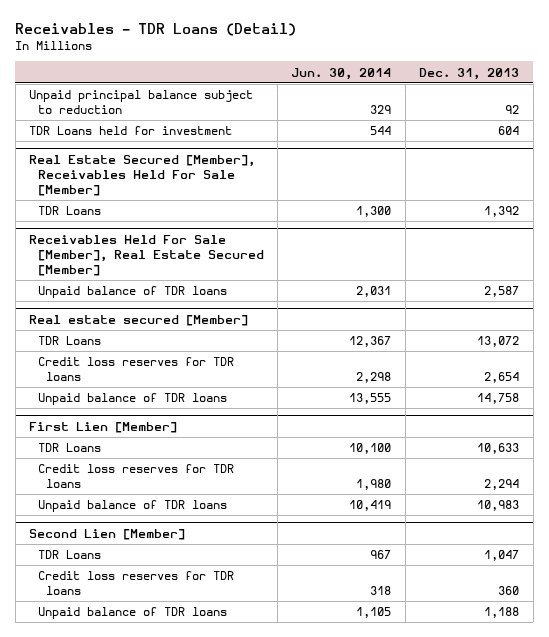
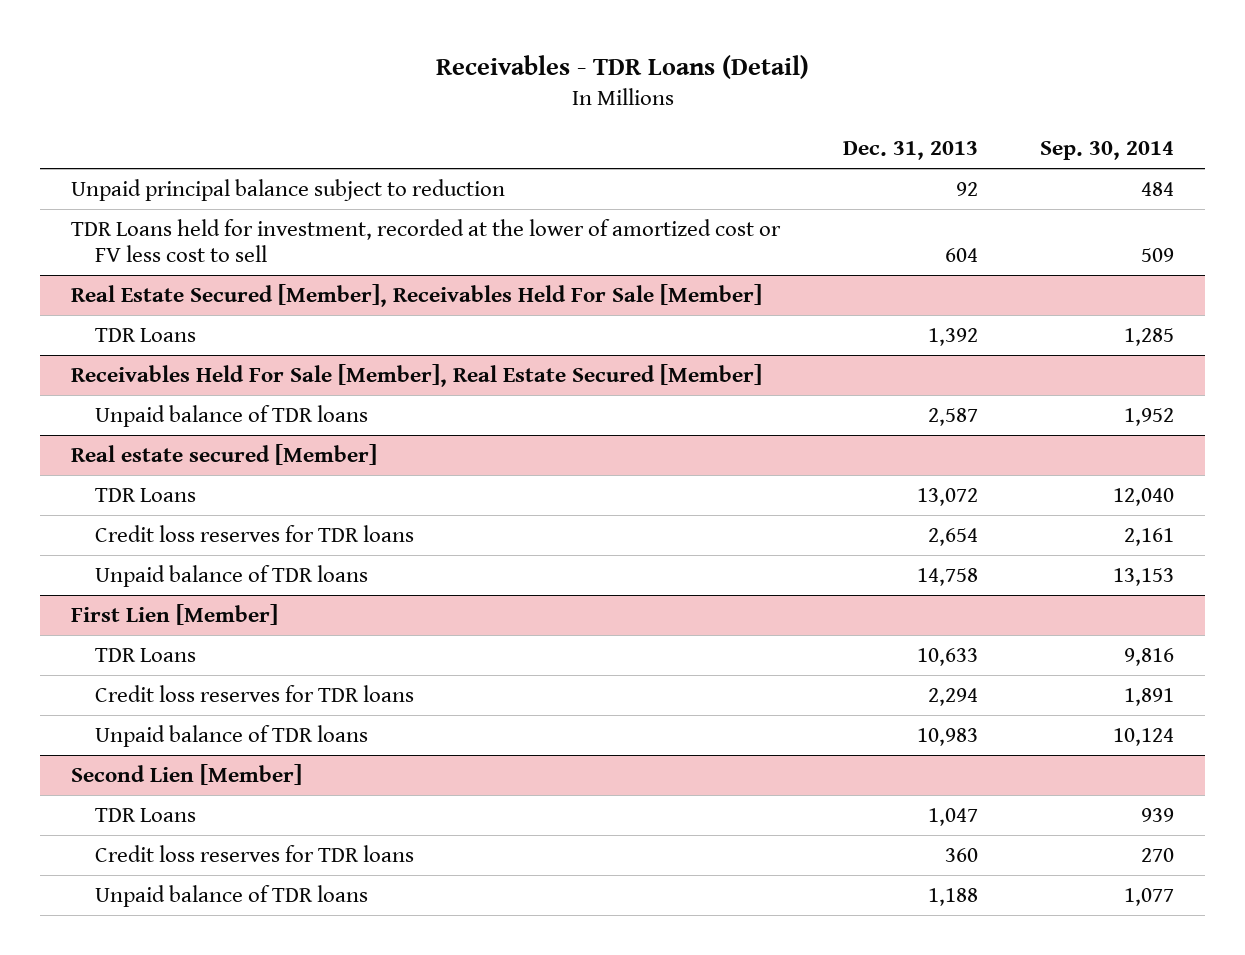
- | Jun. 30, 2014 | Dec. 31, 2013
+ | Dec. 31, 2013 | Sep. 30, 2014
- TDR Loans held for investment | 544 | 604
+ TDR Loans held for investment, recorded at the lower of amortized cost or FV less cost to sell | 604 | 509

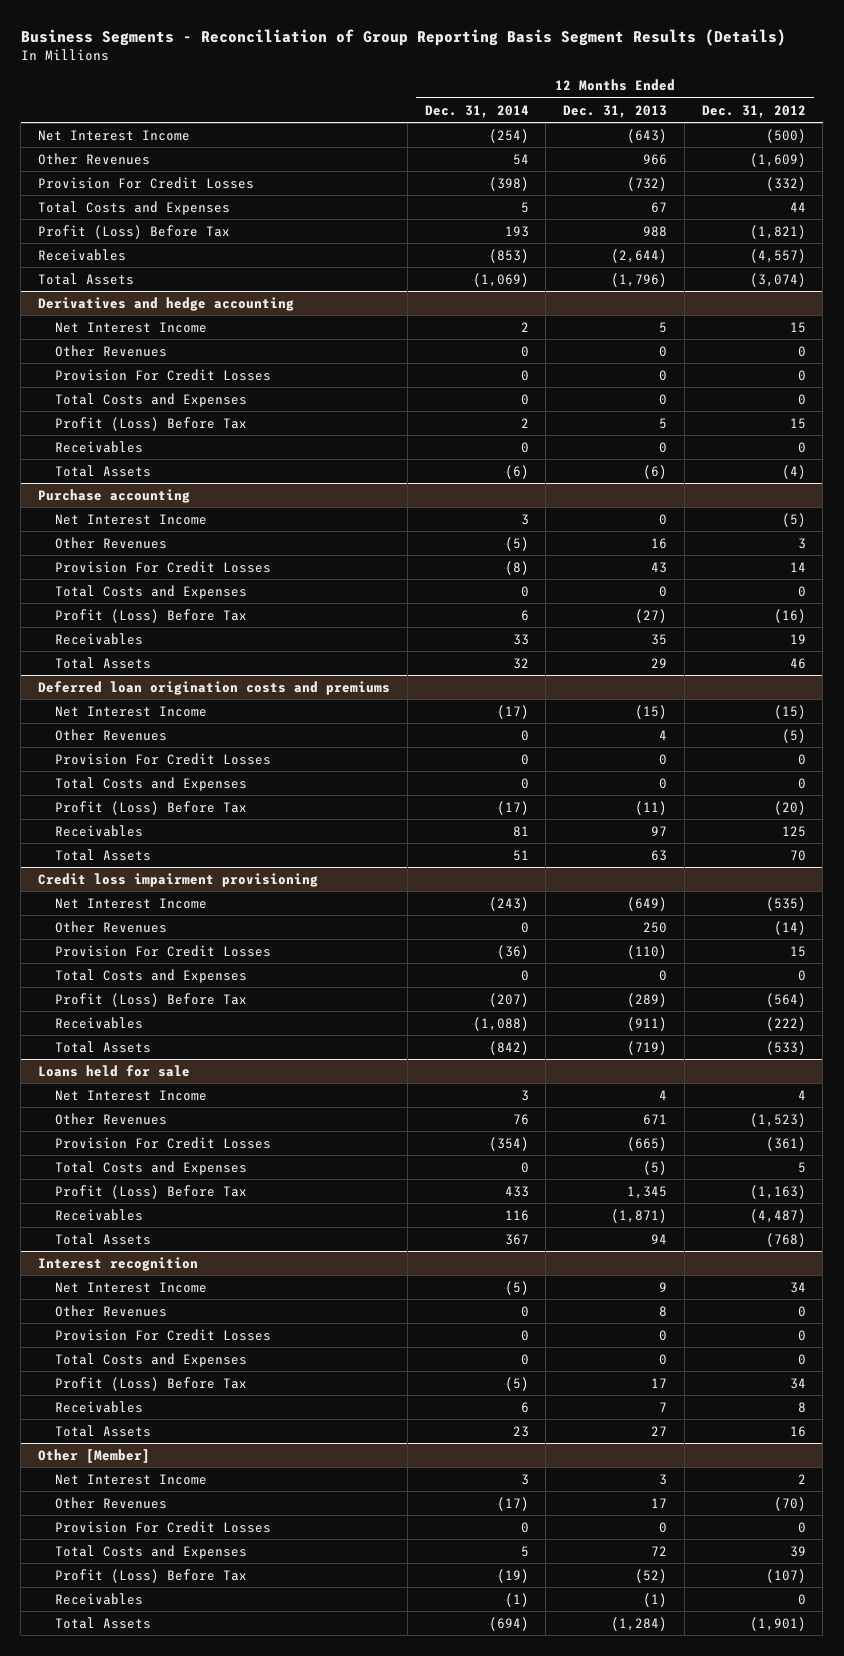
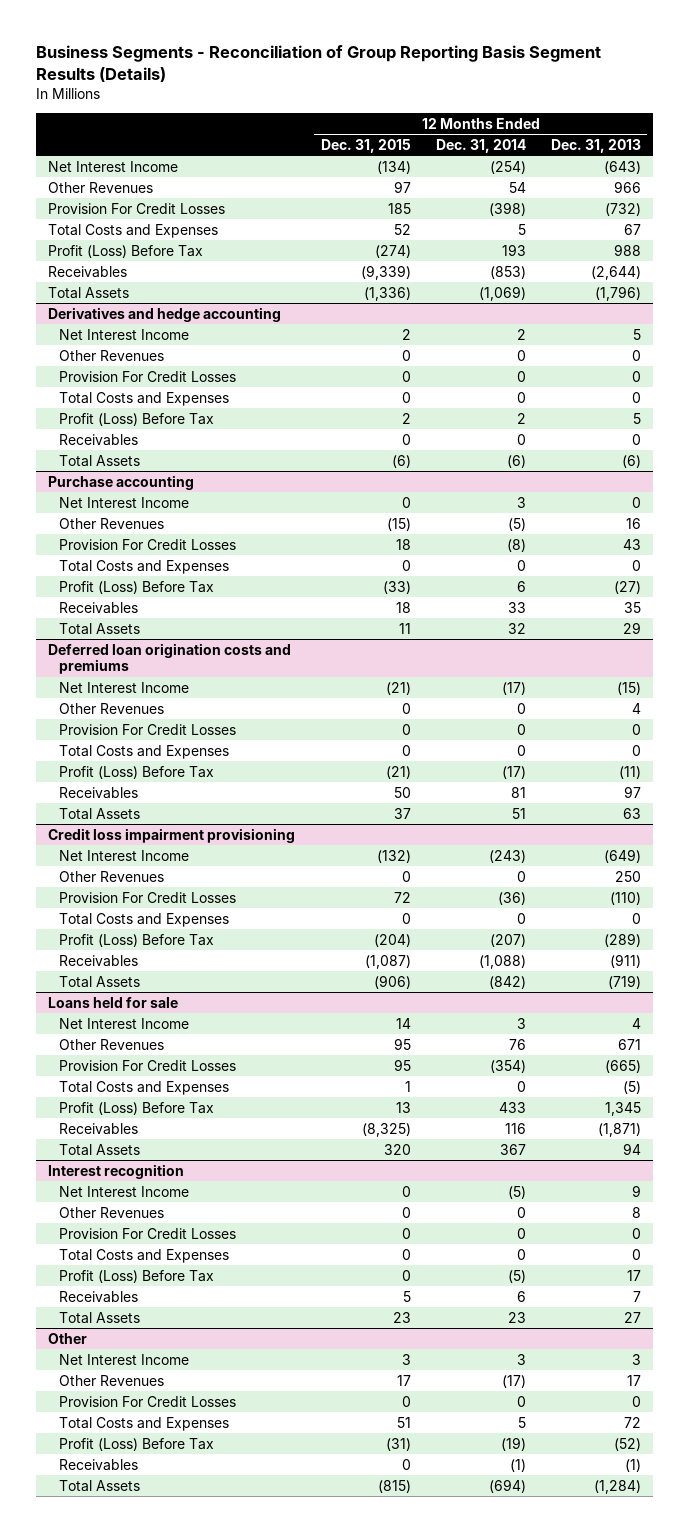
- | 12 Months Ended Dec. 31, 2014 | 12 Months Ended Dec. 31, 2013 | 12 Months Ended Dec. 31, 2012
+ | 12 Months Ended Dec. 31, 2015 | 12 Months Ended Dec. 31, 2014 | 12 Months Ended Dec. 31, 2013
- Other [Member]
+ Other

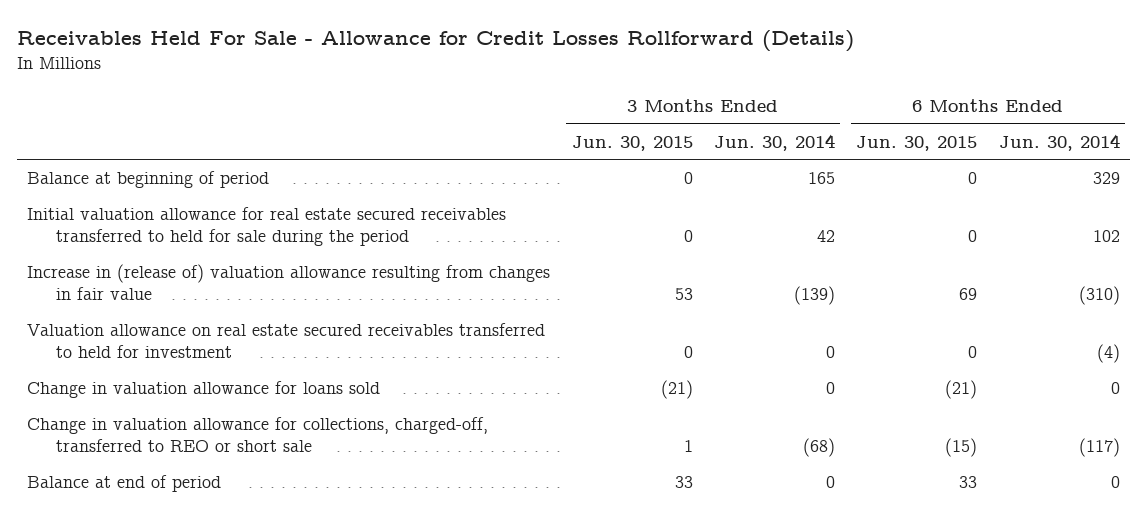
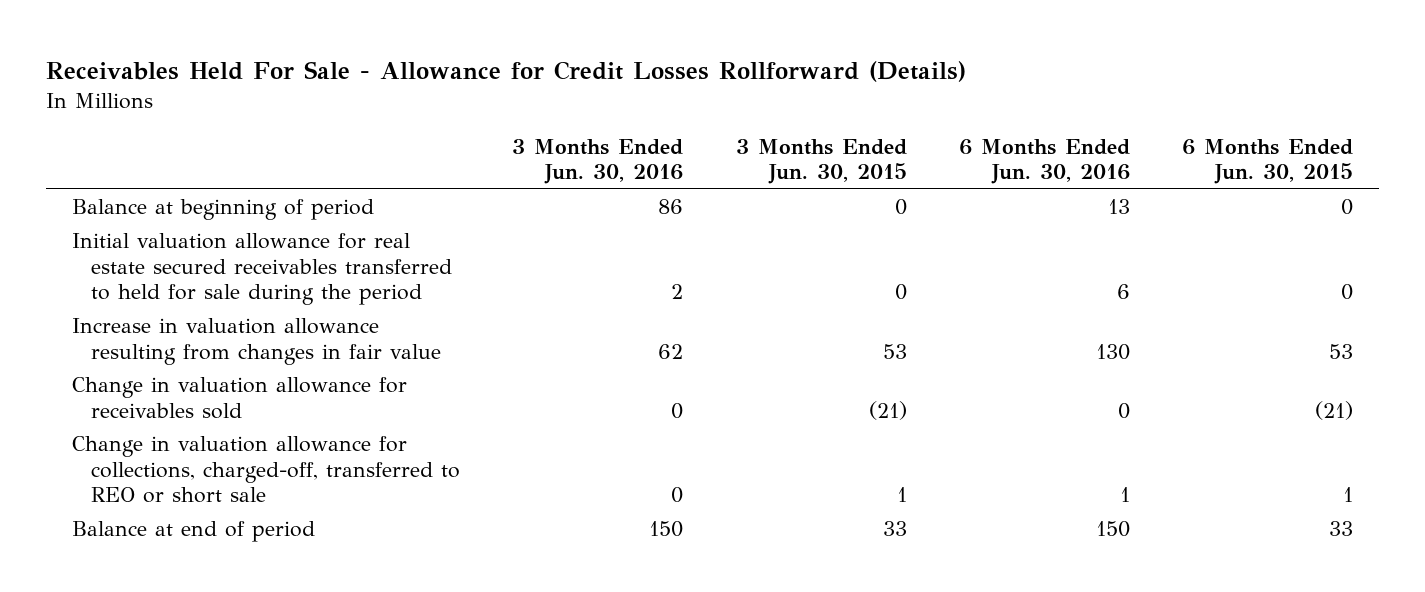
- | 3 Months Ended Jun. 30, 2015 | 3 Months Ended Jun. 30, 2014 | 6 Months Ended Jun. 30, 2015 | 6 Months Ended Jun. 30, 2014
+ | 3 Months Ended Jun. 30, 2016 | 3 Months Ended Jun. 30, 2015 | 6 Months Ended Jun. 30, 2016 | 6 Months Ended Jun. 30, 2015
- Increase in (release of) valuation allowance resulting from changes in fair value | 53 | (139) | 69 | (310)
- Valuation allowance on real estate secured receivables transferred to held for investment | 0 | 0 | 0 | (4)
- Change in valuation allowance for loans sold | (21) | 0 | (21) | 0
- Change in valuation allowance for collections, charged-off, transferred to REO or short sale | 1 | (68) | (15) | (117)
+ Increase in valuation allowance resulting from changes in fair value | 62 | 53 | 130 | 53
+ Change in valuation allowance for receivables sold | 0 | (21) | 0 | (21)
+ Change in valuation allowance for collections, charged-off, transferred to REO or short sale | 0 | 1 | 1 | 1

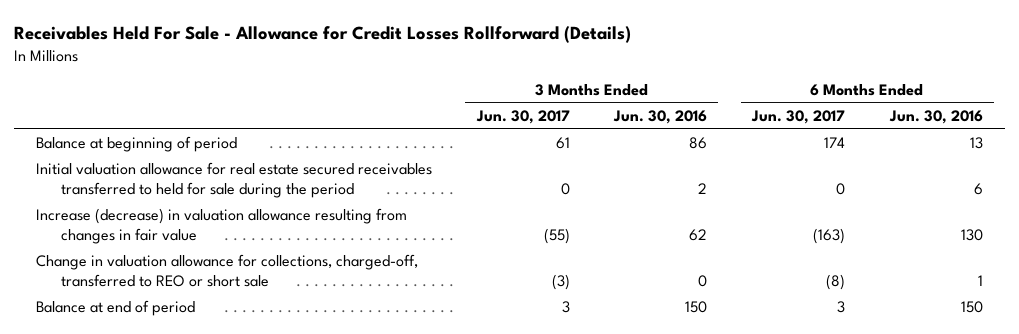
- | 3 Months Ended Jun. 30, 2016 | 3 Months Ended Jun. 30, 2015 | 6 Months Ended Jun. 30, 2016 | 6 Months Ended Jun. 30, 2015
+ | 3 Months Ended Jun. 30, 2017 | 3 Months Ended Jun. 30, 2016 | 6 Months Ended Jun. 30, 2017 | 6 Months Ended Jun. 30, 2016
- Increase in valuation allowance resulting from changes in fair value | 62 | 53 | 130 | 53
- Change in valuation allowance for receivables sold | 0 | (21) | 0 | (21)
+ Increase (decrease) in valuation allowance resulting from changes in fair value | (55) | 62 | (163) | 130

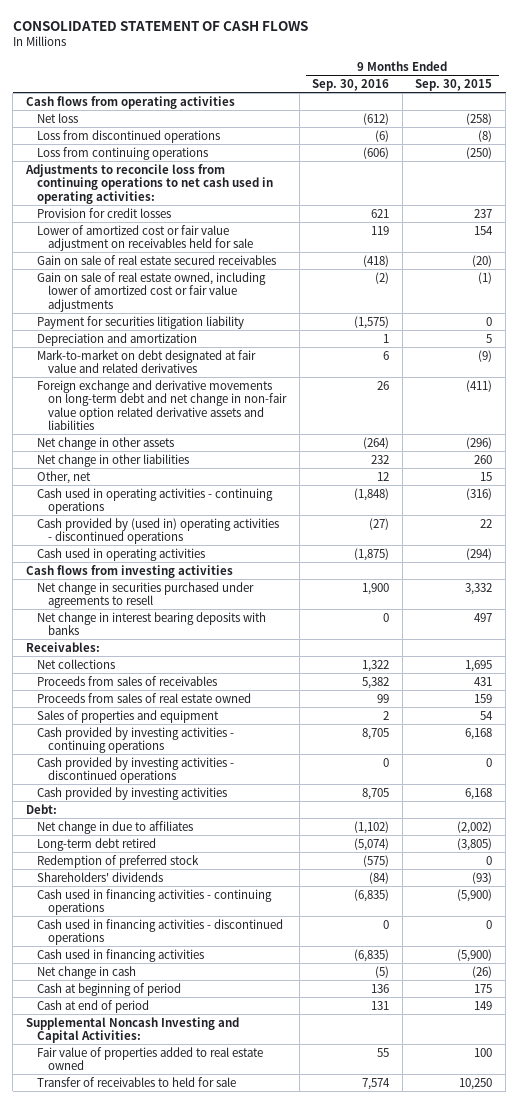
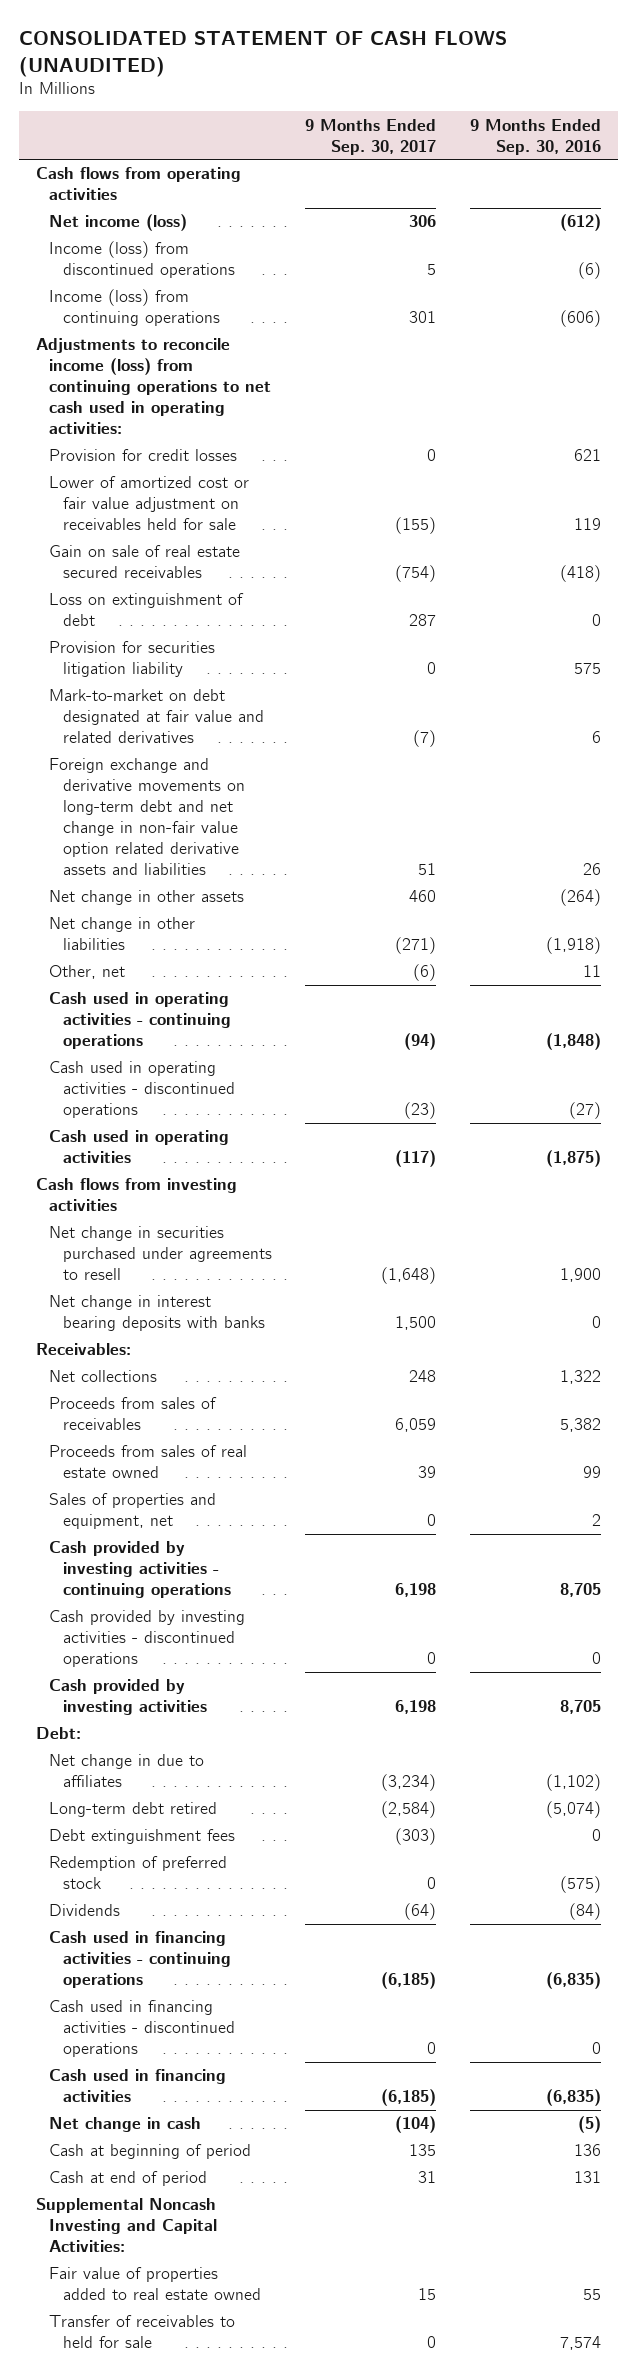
- CONSOLIDATED STATEMENT OF CASH FLOWS
+ CONSOLIDATED STATEMENT OF CASH FLOWS (UNAUDITED)
- | 9 Months Ended Sep. 30, 2016 | 9 Months Ended Sep. 30, 2015
+ | 9 Months Ended Sep. 30, 2017 | 9 Months Ended Sep. 30, 2016
- Net loss | (612) | (258)
- Loss from discontinued operations | (6) | (8)
- Loss from continuing operations | (606) | (250)
- Adjustments to reconcile loss from continuing operations to net cash used in operating activities:
+ Net income (loss) | 306 | (612)
+ Income (loss) from discontinued operations | 5 | (6)
+ Income (loss) from continuing operations | 301 | (606)
+ Adjustments to reconcile income (loss) from continuing operations to net cash used in operating activities:
- Gain on sale of real estate owned, including lower of amortized cost or fair value adjustments | (2) | (1)
- Payment for securities litigation liability | (1,575) | 0
- Depreciation and amortization | 1 | 5
+ Loss on extinguishment of debt | 287 | 0
+ Provision for securities litigation liability | 0 | 575
- Net change in other liabilities | 232 | 260
- Other, net | 12 | 15
+ Net change in other liabilities | (271) | (1,918)
+ Other, net | (6) | 11
- Cash provided by (used in) operating activities - discontinued operations | (27) | 22
+ Cash used in operating activities - discontinued operations | (23) | (27)
- Sales of properties and equipment | 2 | 54
+ Sales of properties and equipment, net | 0 | 2
+ Debt extinguishment fees | (303) | 0
- Shareholders' dividends | (84) | (93)
+ Dividends | (64) | (84)

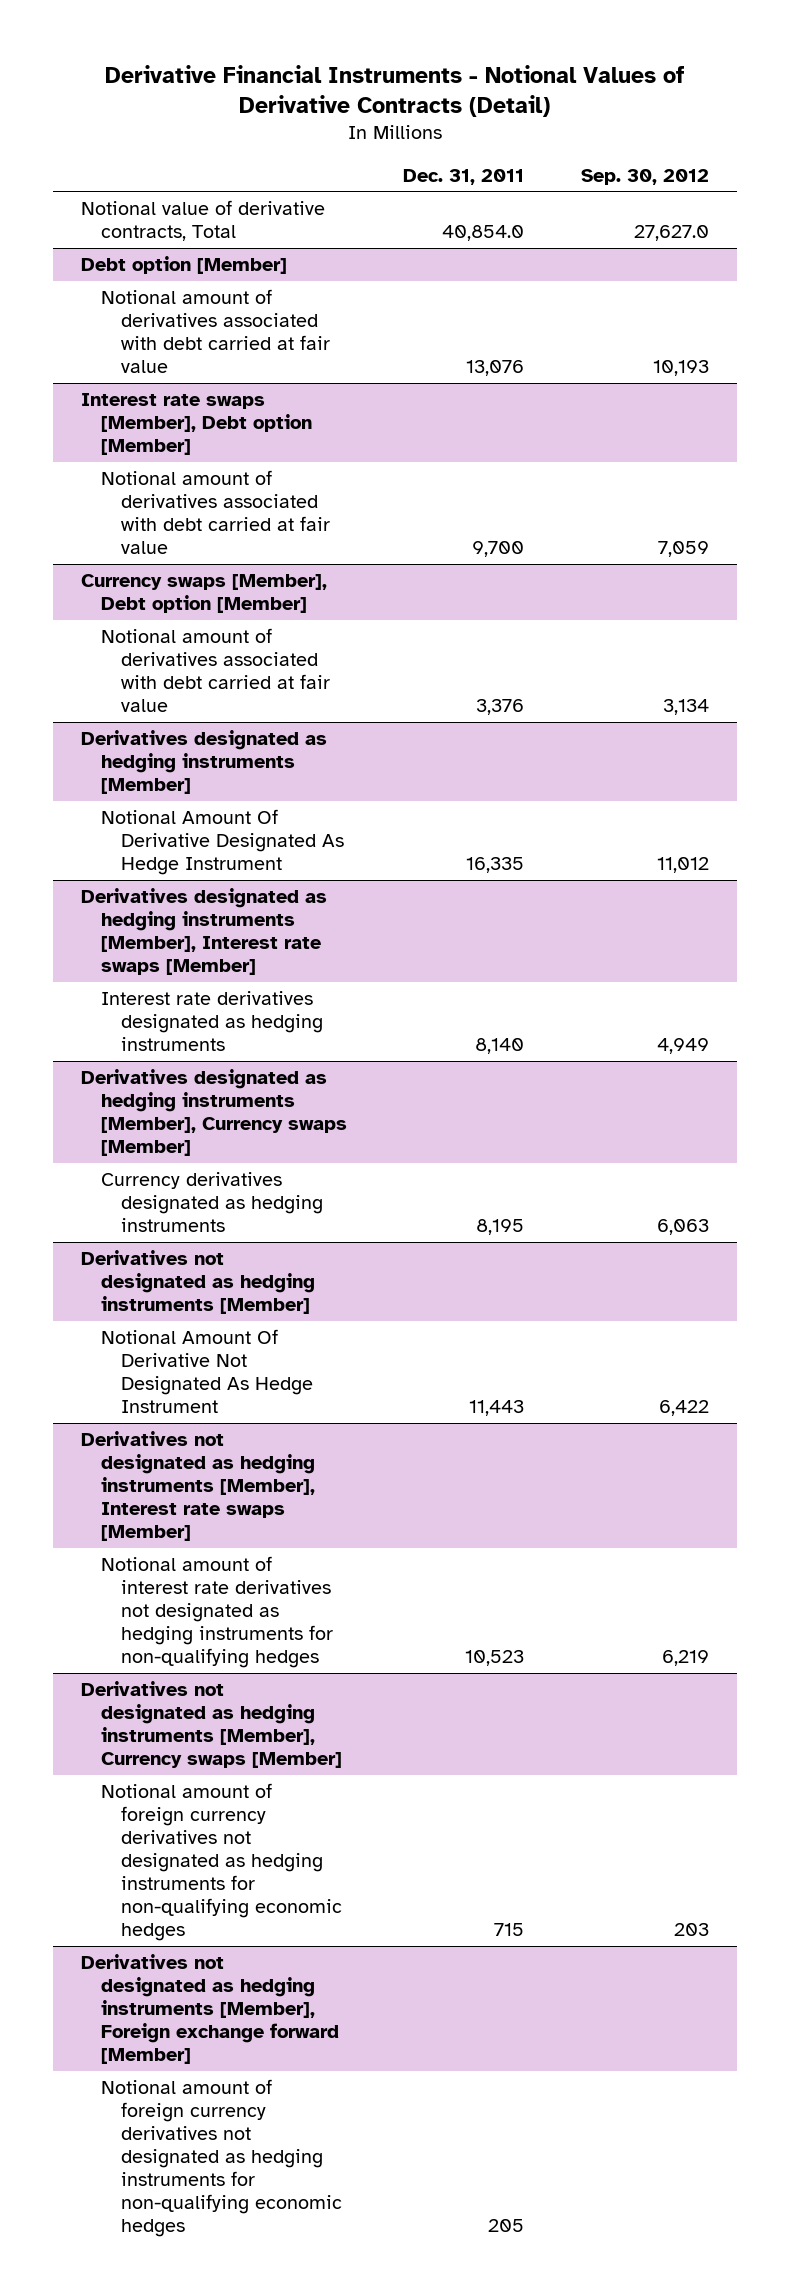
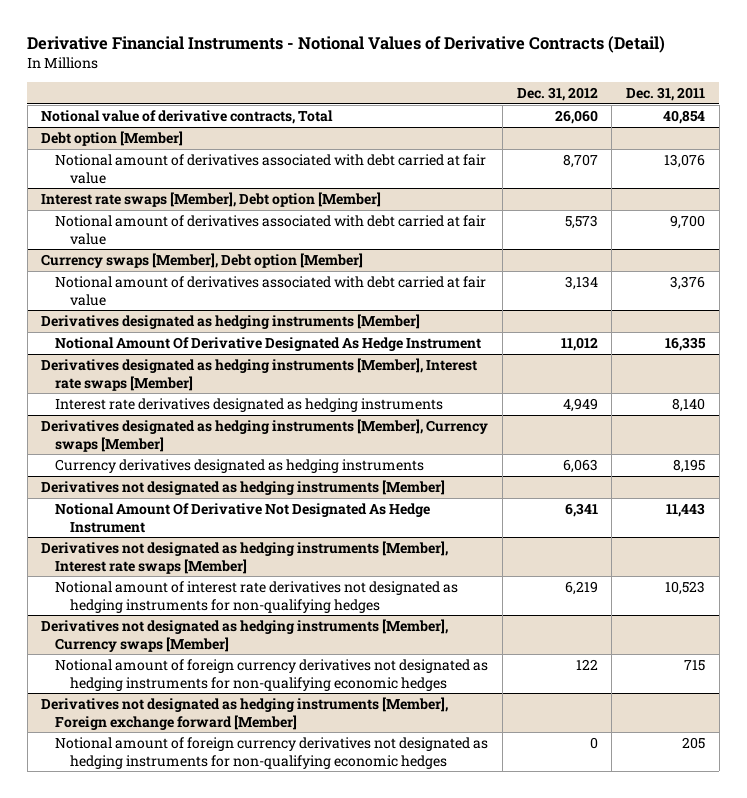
- | Dec. 31, 2011 | Sep. 30, 2012
+ | Dec. 31, 2012 | Dec. 31, 2011
- Notional value of derivative contracts, Total | 40,854.0 | 27,627.0
+ Notional value of derivative contracts, Total | 26,060 | 40,854

